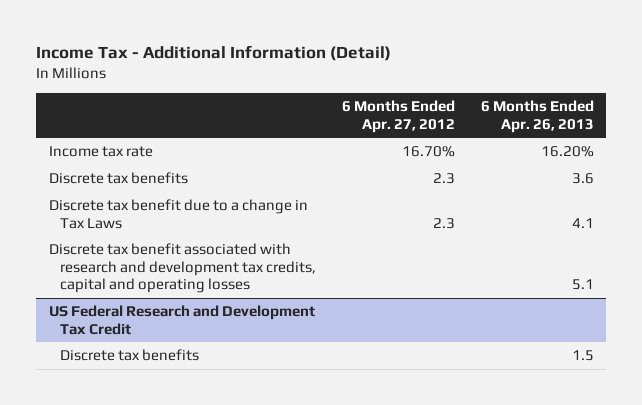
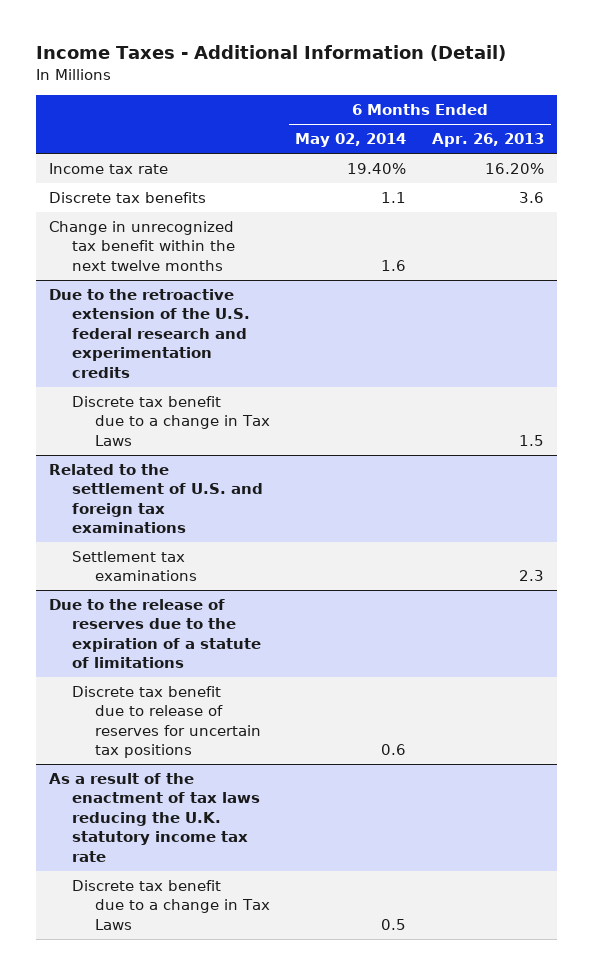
- Income Tax - Additional Information (Detail)
+ Income Taxes - Additional Information (Detail)
- | 6 Months Ended Apr. 27, 2012 | 6 Months Ended Apr. 26, 2013
+ | 6 Months Ended May 02, 2014 | 6 Months Ended Apr. 26, 2013
- Discrete tax benefit due to a change in Tax Laws | 2.3 | 4.1
- Discrete tax benefit associated with research and development tax credits, capital and operating losses | | 5.1
- US Federal Research and Development Tax Credit
- Discrete tax benefits | | 1.5
+ Change in unrecognized tax benefit within the next twelve months | 1.6 |
+ Due to the retroactive extension of the U.S. federal research and experimentation credits
+ Discrete tax benefit due to a change in Tax Laws | | 1.5
+ Related to the settlement of U.S. and foreign tax examinations
+ Settlement tax examinations | | 2.3
+ Due to the release of reserves due to the expiration of a statute of limitations
+ Discrete tax benefit due to release of reserves for uncertain tax positions | 0.6 |
+ As a result of the enactment of tax laws reducing the U.K. statutory income tax rate
+ Discrete tax benefit due to a change in Tax Laws | 0.5 |

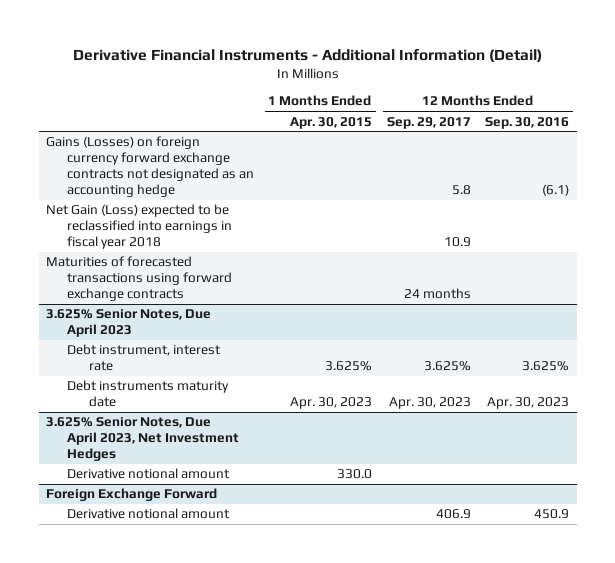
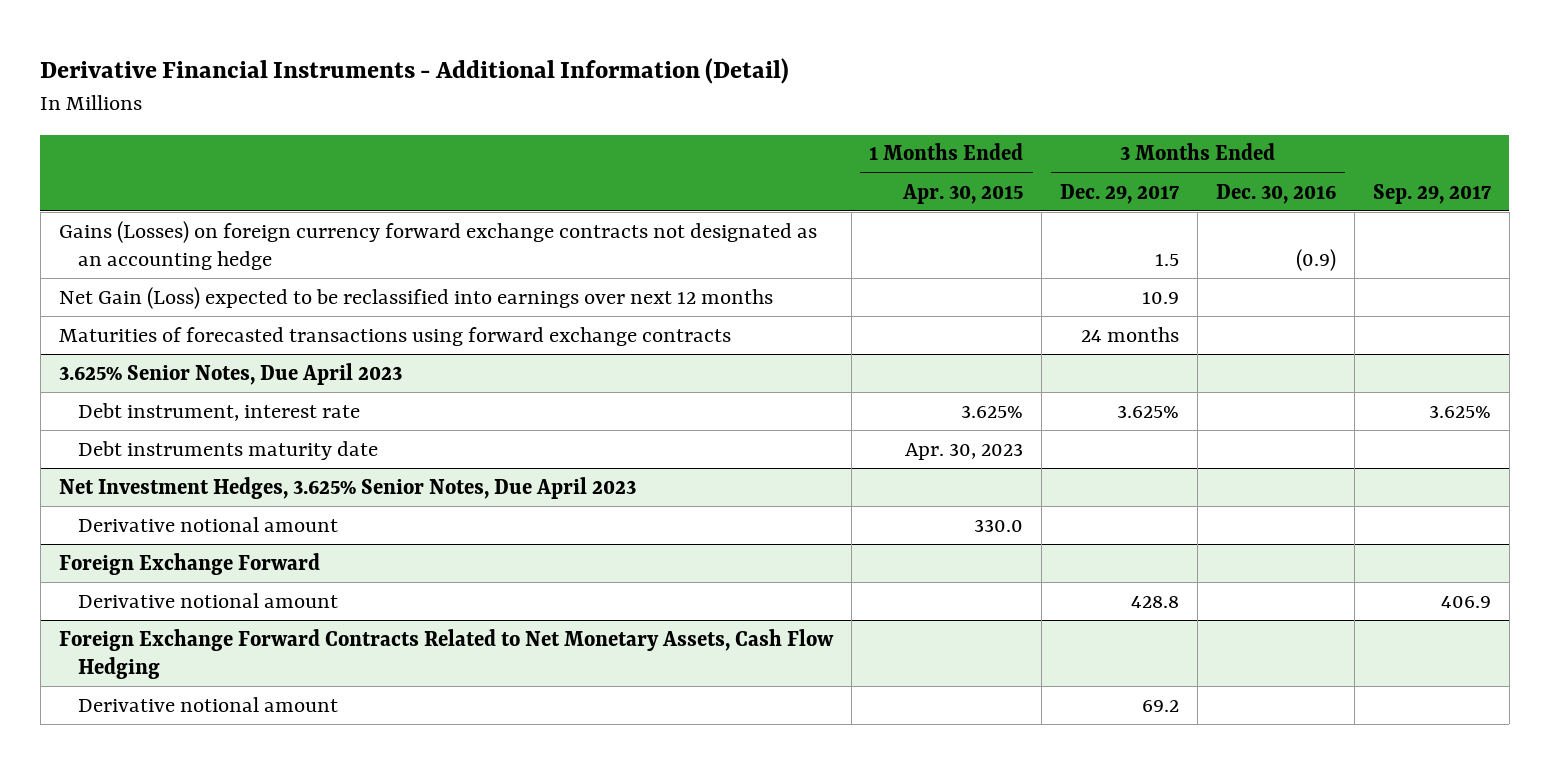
- | 1 Months Ended Apr. 30, 2015 | 12 Months Ended Sep. 29, 2017 | 12 Months Ended Sep. 30, 2016
+ | 1 Months Ended Apr. 30, 2015 | 3 Months Ended Dec. 29, 2017 | 3 Months Ended Dec. 30, 2016 | Sep. 29, 2017
- Net Gain (Loss) expected to be reclassified into earnings in fiscal year 2018 | | 10.9 |
+ Net Gain (Loss) expected to be reclassified into earnings over next 12 months | | 10.9 | |
- 3.625% Senior Notes, Due April 2023, Net Investment Hedges
+ Net Investment Hedges, 3.625% Senior Notes, Due April 2023
+ Foreign Exchange Forward Contracts Related to Net Monetary Assets, Cash Flow Hedging
+ Derivative notional amount | | 69.2 | |

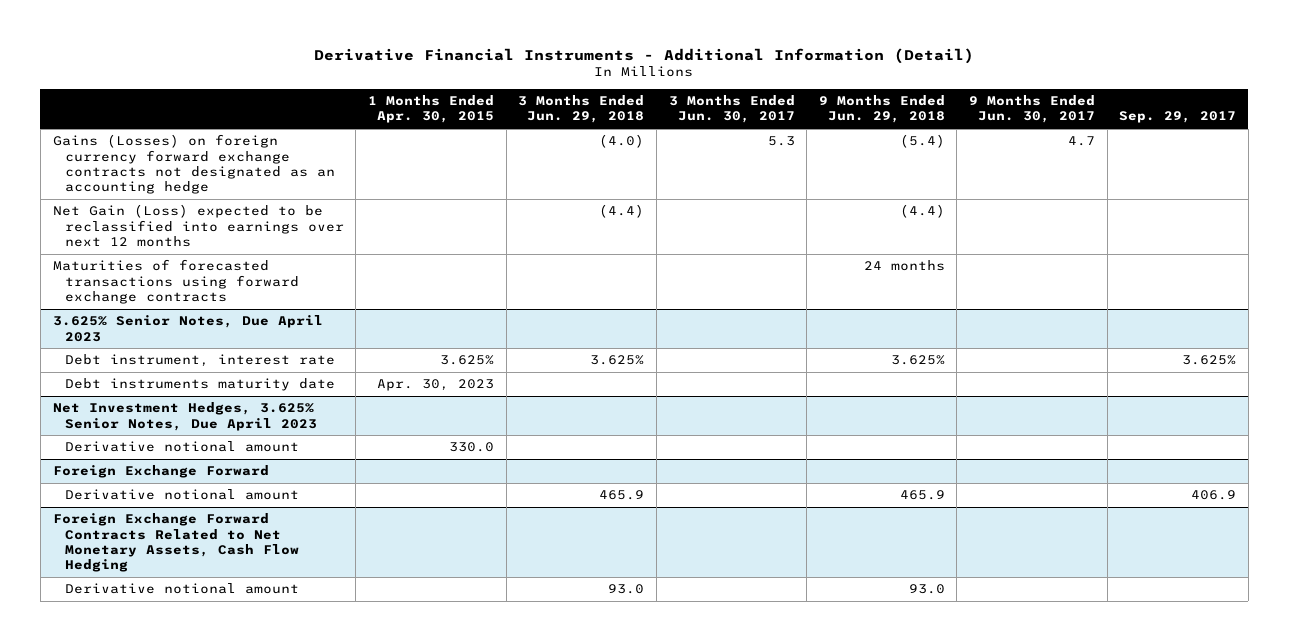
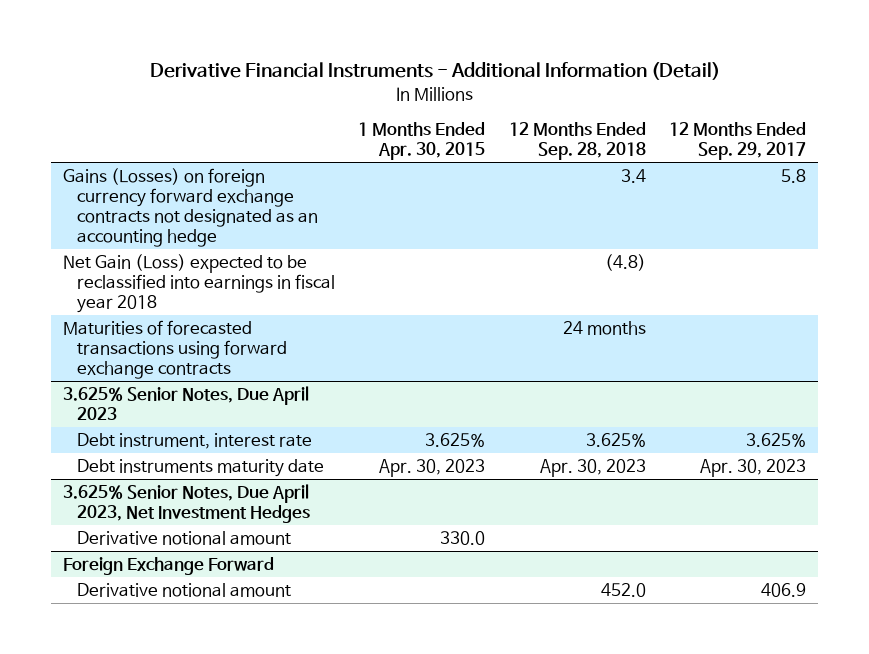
- | 1 Months Ended Apr. 30, 2015 | 3 Months Ended Jun. 29, 2018 | 3 Months Ended Jun. 30, 2017 | 9 Months Ended Jun. 29, 2018 | 9 Months Ended Jun. 30, 2017 | Sep. 29, 2017
+ | 1 Months Ended Apr. 30, 2015 | 12 Months Ended Sep. 28, 2018 | 12 Months Ended Sep. 29, 2017
- Net Gain (Loss) expected to be reclassified into earnings over next 12 months | | (4.4) | | (4.4) | |
+ Net Gain (Loss) expected to be reclassified into earnings in fiscal year 2018 | | (4.8) |
- Net Investment Hedges, 3.625% Senior Notes, Due April 2023
+ 3.625% Senior Notes, Due April 2023, Net Investment Hedges
- Foreign Exchange Forward Contracts Related to Net Monetary Assets, Cash Flow Hedging
- Derivative notional amount | | 93.0 | | 93.0 | |

